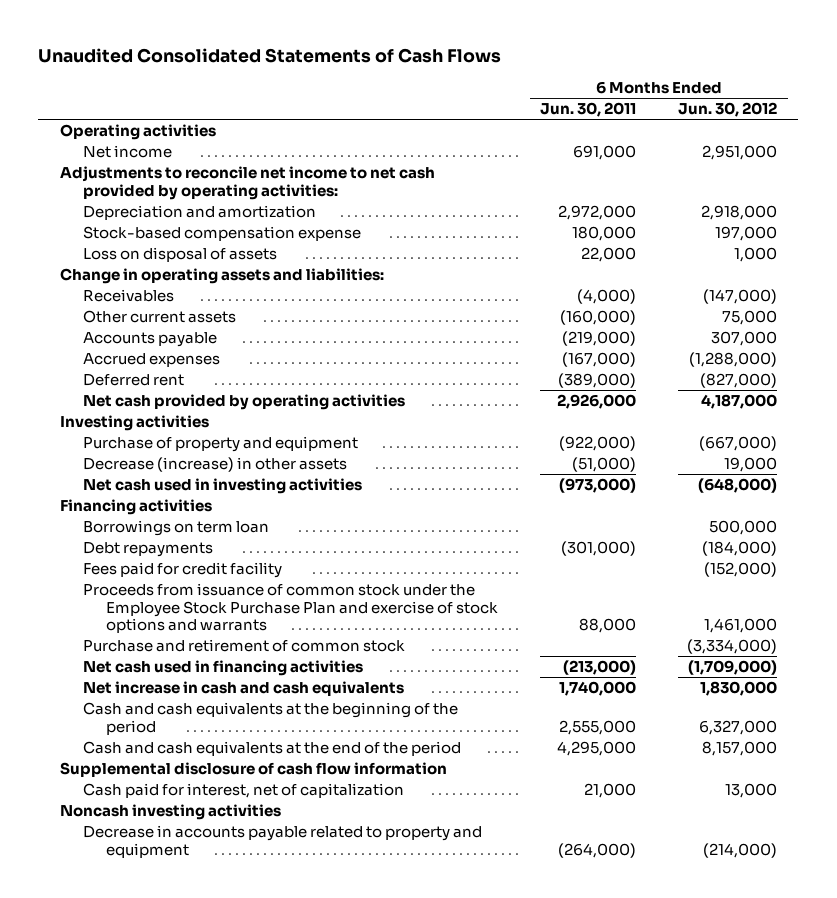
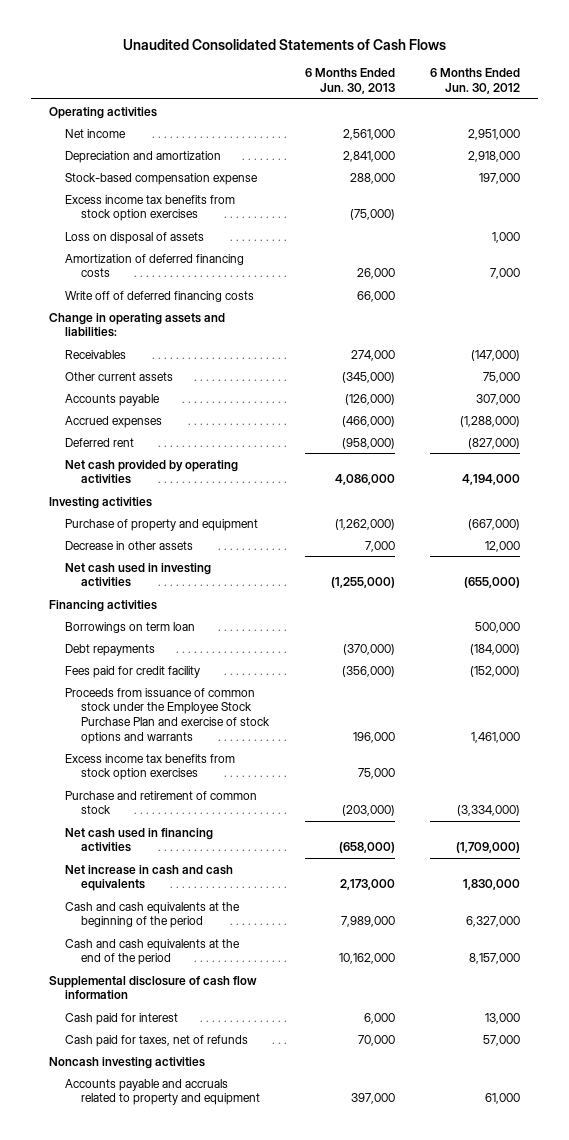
- | 6 Months Ended Jun. 30, 2011 | 6 Months Ended Jun. 30, 2012
+ | 6 Months Ended Jun. 30, 2013 | 6 Months Ended Jun. 30, 2012
- Adjustments to reconcile net income to net cash provided by operating activities:
+ Excess income tax benefits from stock option exercises | (75,000) |
+ Amortization of deferred financing costs | 26,000 | 7,000
+ Write off of deferred financing costs | 66,000 |
- Net cash provided by operating activities | 2,926,000 | 4,187,000
+ Net cash provided by operating activities | 4,086,000 | 4,194,000
- Decrease (increase) in other assets | (51,000) | 19,000
- Net cash used in investing activities | (973,000) | (648,000)
+ Decrease in other assets | 7,000 | 12,000
+ Net cash used in investing activities | (1,255,000) | (655,000)
+ Excess income tax benefits from stock option exercises | 75,000 |
- Cash paid for interest, net of capitalization | 21,000 | 13,000
+ Cash paid for interest | 6,000 | 13,000
+ Cash paid for taxes, net of refunds | 70,000 | 57,000
- Decrease in accounts payable related to property and equipment | (264,000) | (214,000)
+ Accounts payable and accruals related to property and equipment | 397,000 | 61,000

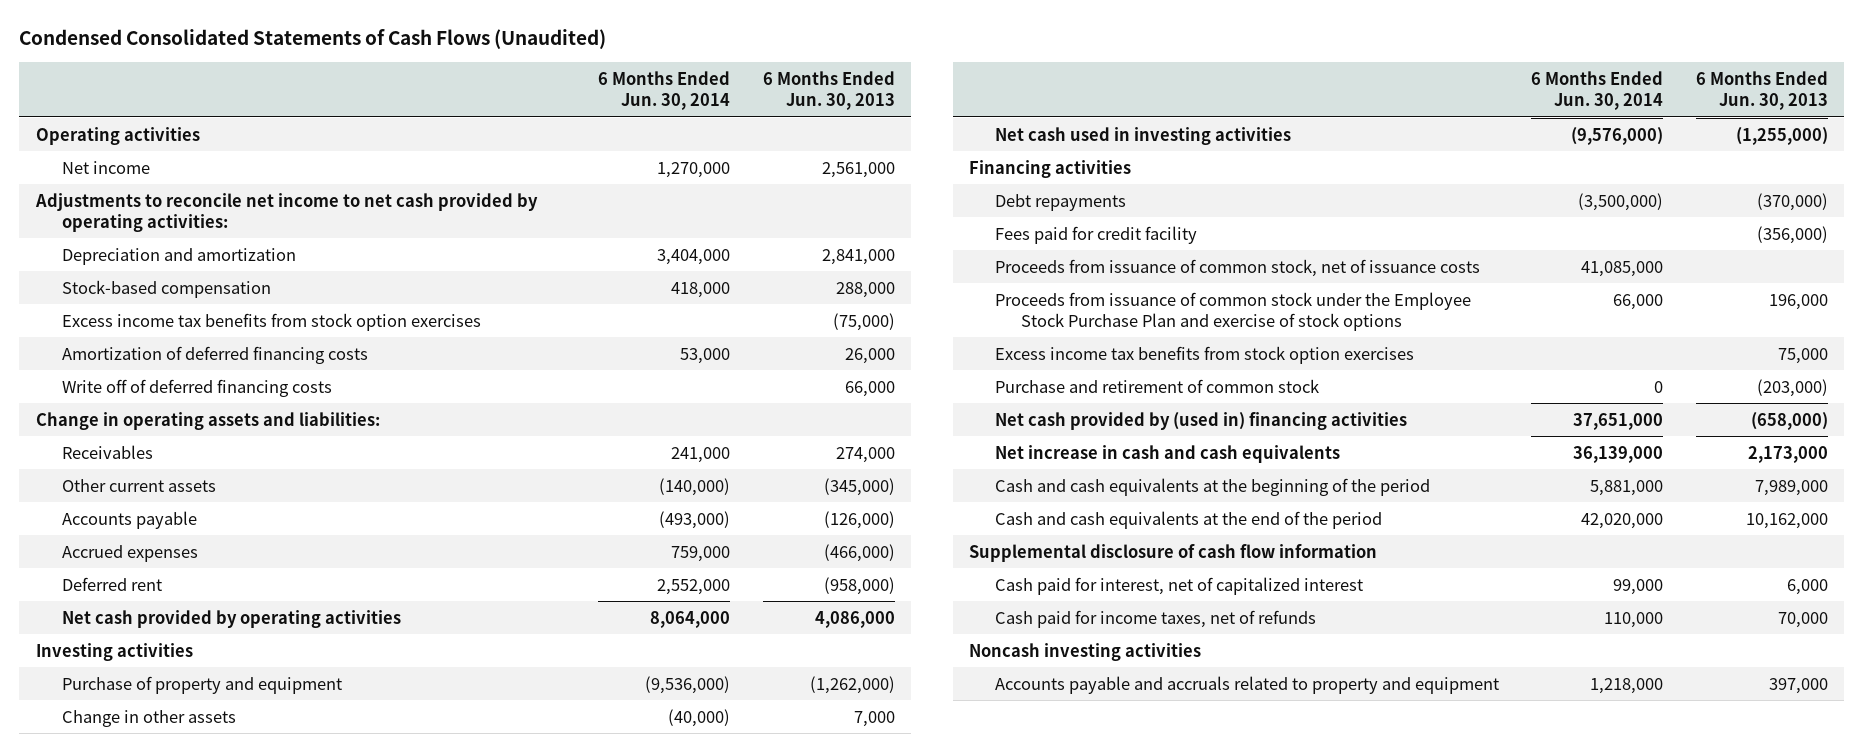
- Unaudited Consolidated Statements of Cash Flows
+ Condensed Consolidated Statements of Cash Flows (Unaudited)
- | 6 Months Ended Jun. 30, 2013 | 6 Months Ended Jun. 30, 2012
+ | 6 Months Ended Jun. 30, 2014 | 6 Months Ended Jun. 30, 2013
+ Adjustments to reconcile net income to net cash provided by operating activities:
- Stock-based compensation expense | 288,000 | 197,000
+ Stock-based compensation | 418,000 | 288,000
- Loss on disposal of assets | | 1,000
- Decrease in other assets | 7,000 | 12,000
+ Change in other assets | (40,000) | 7,000
- Borrowings on term loan | | 500,000
- Proceeds from issuance of common stock under the Employee Stock Purchase Plan and exercise of stock options and warrants | 196,000 | 1,461,000
+ Proceeds from issuance of common stock, net of issuance costs | 41,085,000 |
+ Proceeds from issuance of common stock under the Employee Stock Purchase Plan and exercise of stock options | 66,000 | 196,000
- Net cash used in financing activities | (658,000) | (1,709,000)
+ Net cash provided by (used in) financing activities | 37,651,000 | (658,000)
- Cash paid for interest | 6,000 | 13,000
- Cash paid for taxes, net of refunds | 70,000 | 57,000
+ Cash paid for interest, net of capitalized interest | 99,000 | 6,000
+ Cash paid for income taxes, net of refunds | 110,000 | 70,000

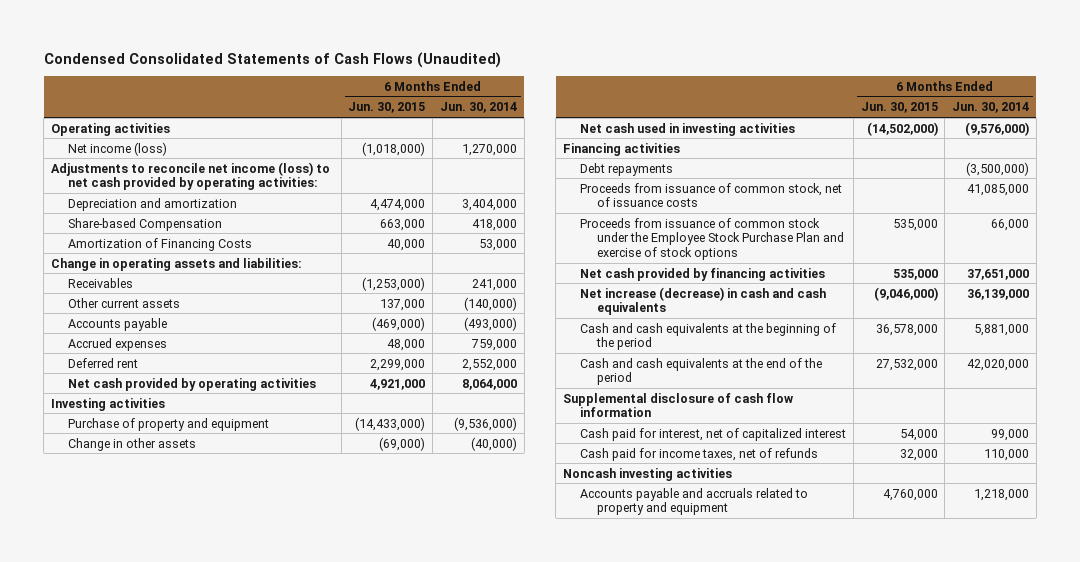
- | 6 Months Ended Jun. 30, 2014 | 6 Months Ended Jun. 30, 2013
+ | 6 Months Ended Jun. 30, 2015 | 6 Months Ended Jun. 30, 2014
- Net income | 1,270,000 | 2,561,000
- Adjustments to reconcile net income to net cash provided by operating activities:
+ Net income (loss) | (1,018,000) | 1,270,000
+ Adjustments to reconcile net income (loss) to net cash provided by operating activities:
- Stock-based compensation | 418,000 | 288,000
- Excess income tax benefits from stock option exercises | | (75,000)
- Amortization of deferred financing costs | 53,000 | 26,000
- Write off of deferred financing costs | | 66,000
+ Share-based Compensation | 663,000 | 418,000
+ Amortization of Financing Costs | 40,000 | 53,000
- Fees paid for credit facility | | (356,000)
- Excess income tax benefits from stock option exercises | | 75,000
- Purchase and retirement of common stock | 0 | (203,000)
- Net cash provided by (used in) financing activities | 37,651,000 | (658,000)
- Net increase in cash and cash equivalents | 36,139,000 | 2,173,000
+ Net cash provided by financing activities | 535,000 | 37,651,000
+ Net increase (decrease) in cash and cash equivalents | (9,046,000) | 36,139,000

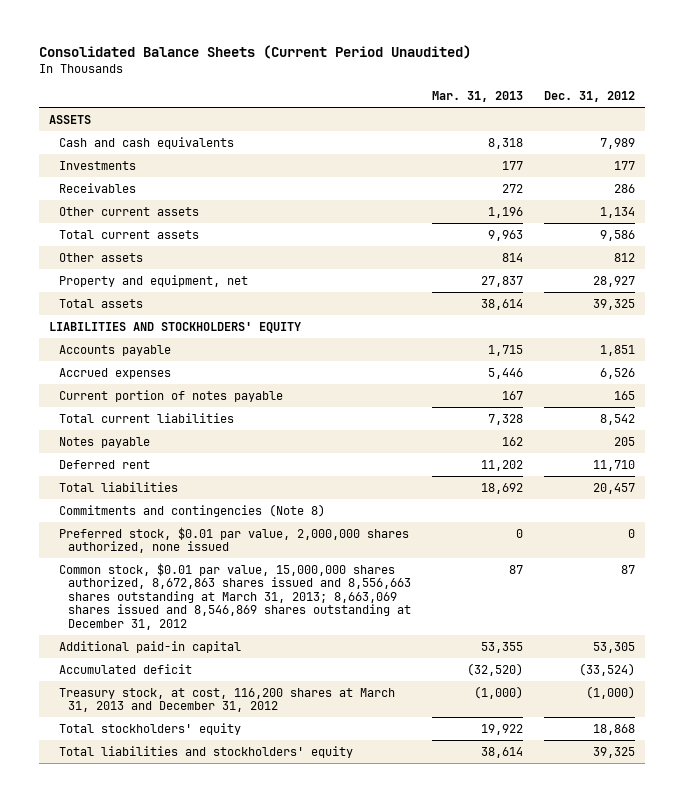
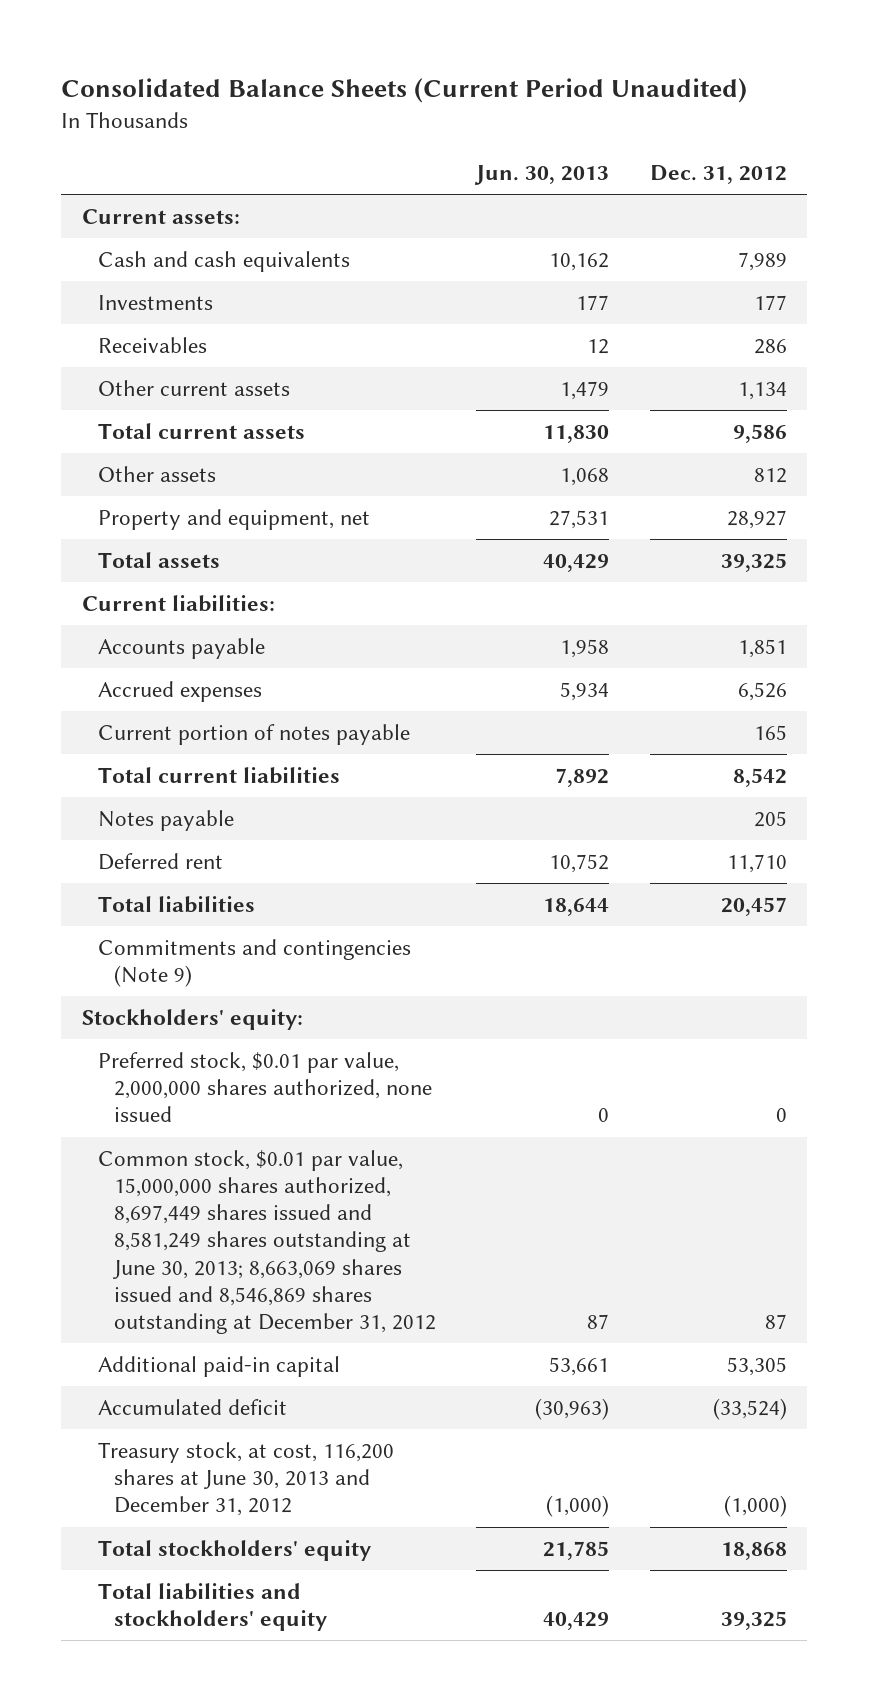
- | Mar. 31, 2013 | Dec. 31, 2012
+ | Jun. 30, 2013 | Dec. 31, 2012
- ASSETS
+ Current assets:
- LIABILITIES AND STOCKHOLDERS' EQUITY
+ Current liabilities:
- Commitments and contingencies (Note 8)
+ Commitments and contingencies (Note 9)
+ Stockholders' equity:
- Common stock, $0.01 par value, 15,000,000 shares authorized, 8,672,863 shares issued and 8,556,663 shares outstanding at March 31, 2013; 8,663,069 shares issued and 8,546,869 shares outstanding at December 31, 2012 | 87 | 87
+ Common stock, $0.01 par value, 15,000,000 shares authorized, 8,697,449 shares issued and 8,581,249 shares outstanding at June 30, 2013; 8,663,069 shares issued and 8,546,869 shares outstanding at December 31, 2012 | 87 | 87
- Treasury stock, at cost, 116,200 shares at March 31, 2013 and December 31, 2012 | (1,000) | (1,000)
+ Treasury stock, at cost, 116,200 shares at June 30, 2013 and December 31, 2012 | (1,000) | (1,000)

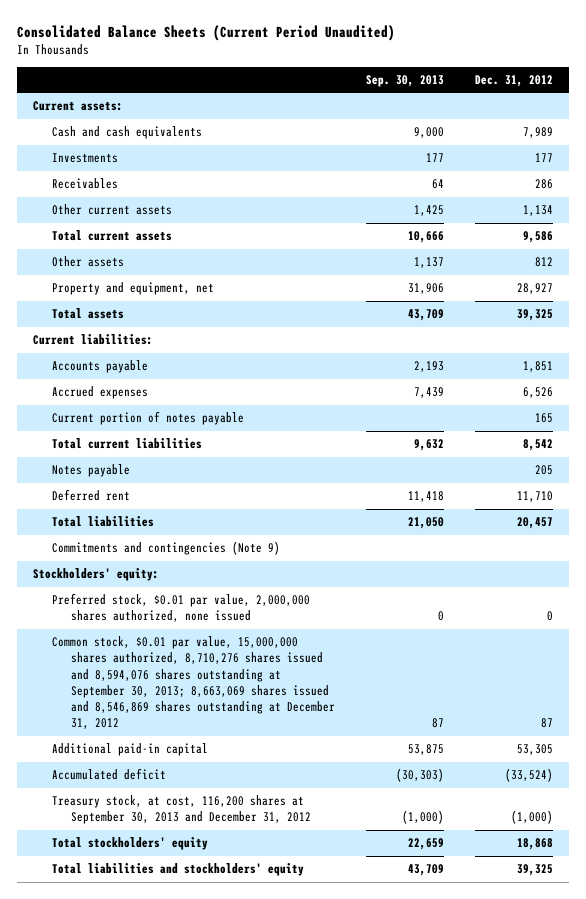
- | Jun. 30, 2013 | Dec. 31, 2012
+ | Sep. 30, 2013 | Dec. 31, 2012
- Common stock, $0.01 par value, 15,000,000 shares authorized, 8,697,449 shares issued and 8,581,249 shares outstanding at June 30, 2013; 8,663,069 shares issued and 8,546,869 shares outstanding at December 31, 2012 | 87 | 87
+ Common stock, $0.01 par value, 15,000,000 shares authorized, 8,710,276 shares issued and 8,594,076 shares outstanding at September 30, 2013; 8,663,069 shares issued and 8,546,869 shares outstanding at December 31, 2012 | 87 | 87
- Treasury stock, at cost, 116,200 shares at June 30, 2013 and December 31, 2012 | (1,000) | (1,000)
+ Treasury stock, at cost, 116,200 shares at September 30, 2013 and December 31, 2012 | (1,000) | (1,000)

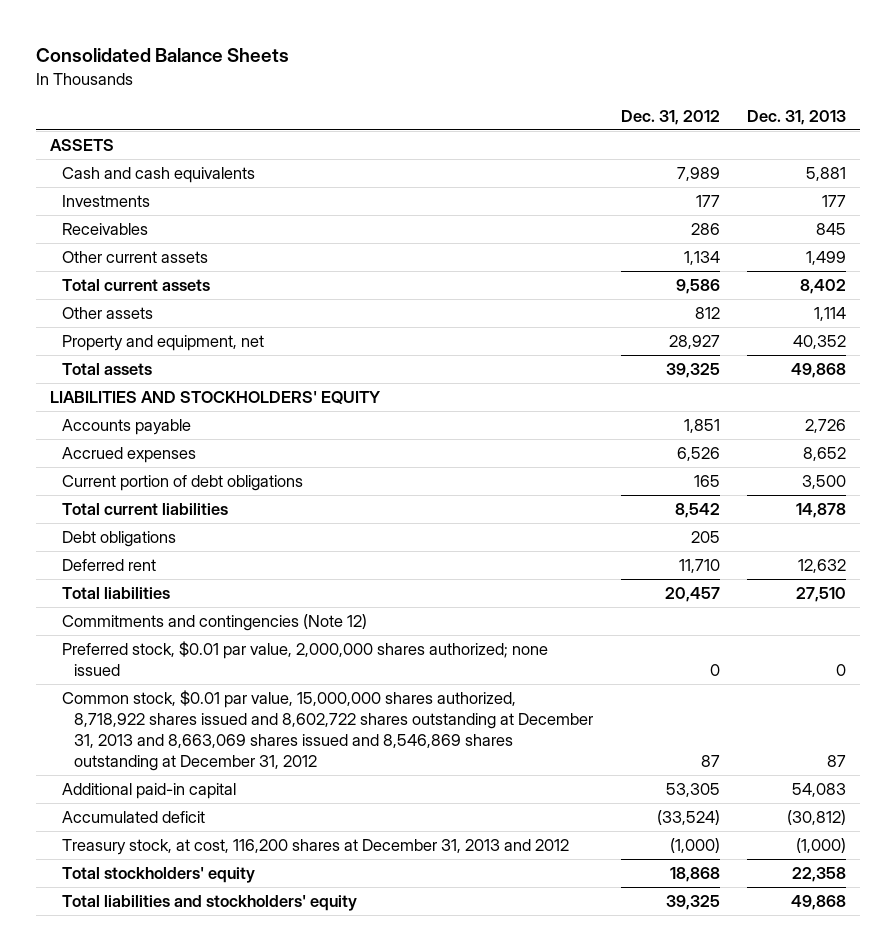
- Consolidated Balance Sheets (Current Period Unaudited)
+ Consolidated Balance Sheets
- | Sep. 30, 2013 | Dec. 31, 2012
+ | Dec. 31, 2012 | Dec. 31, 2013
- Current assets:
+ ASSETS
- Current liabilities:
+ LIABILITIES AND STOCKHOLDERS' EQUITY
- Current portion of notes payable | | 165
+ Current portion of debt obligations | 165 | 3,500
- Notes payable | | 205
+ Debt obligations | 205 |
- Commitments and contingencies (Note 9)
- Stockholders' equity:
- Preferred stock, $0.01 par value, 2,000,000 shares authorized, none issued | 0 | 0
- Common stock, $0.01 par value, 15,000,000 shares authorized, 8,710,276 shares issued and 8,594,076 shares outstanding at September 30, 2013; 8,663,069 shares issued and 8,546,869 shares outstanding at December 31, 2012 | 87 | 87
+ Commitments and contingencies (Note 12)
+ Preferred stock, $0.01 par value, 2,000,000 shares authorized; none issued | 0 | 0
+ Common stock, $0.01 par value, 15,000,000 shares authorized, 8,718,922 shares issued and 8,602,722 shares outstanding at December 31, 2013 and 8,663,069 shares issued and 8,546,869 shares outstanding at December 31, 2012 | 87 | 87
- Treasury stock, at cost, 116,200 shares at September 30, 2013 and December 31, 2012 | (1,000) | (1,000)
+ Treasury stock, at cost, 116,200 shares at December 31, 2013 and 2012 | (1,000) | (1,000)

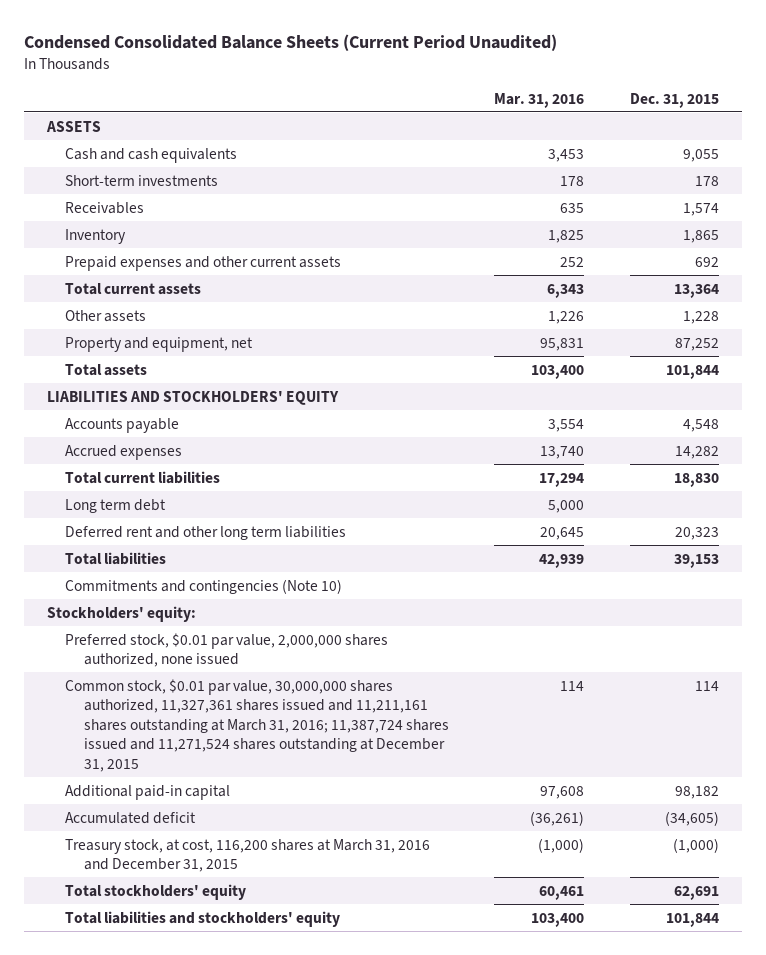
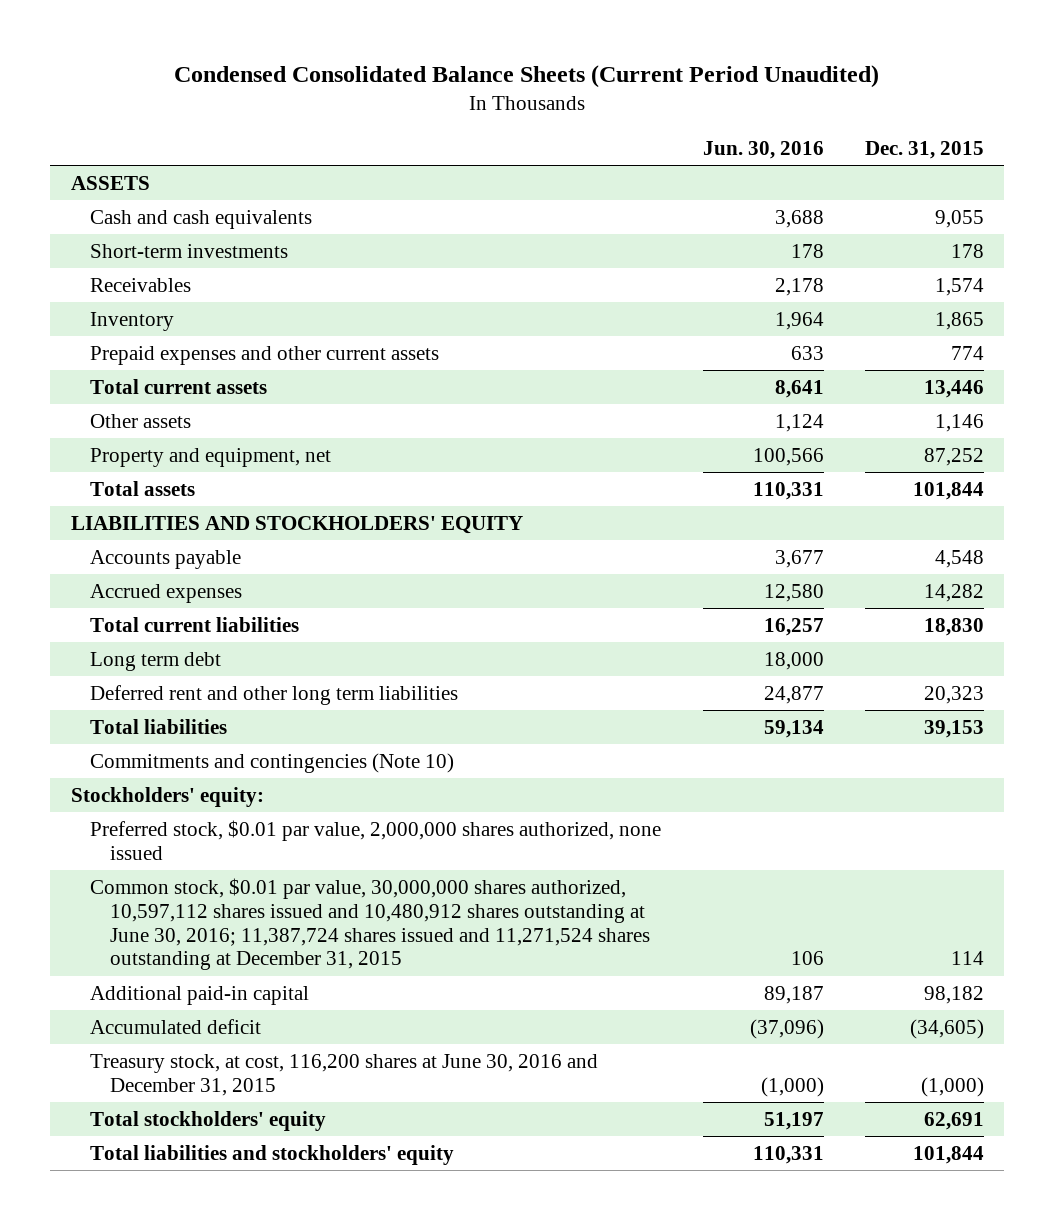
- | Mar. 31, 2016 | Dec. 31, 2015
+ | Jun. 30, 2016 | Dec. 31, 2015
- Prepaid expenses and other current assets | 252 | 692
- Total current assets | 6,343 | 13,364
- Other assets | 1,226 | 1,228
+ Prepaid expenses and other current assets | 633 | 774
+ Total current assets | 8,641 | 13,446
+ Other assets | 1,124 | 1,146
- Common stock, $0.01 par value, 30,000,000 shares authorized, 11,327,361 shares issued and 11,211,161 shares outstanding at March 31, 2016; 11,387,724 shares issued and 11,271,524 shares outstanding at December 31, 2015 | 114 | 114
+ Common stock, $0.01 par value, 30,000,000 shares authorized, 10,597,112 shares issued and 10,480,912 shares outstanding at June 30, 2016; 11,387,724 shares issued and 11,271,524 shares outstanding at December 31, 2015 | 106 | 114
- Treasury stock, at cost, 116,200 shares at March 31, 2016 and December 31, 2015 | (1,000) | (1,000)
+ Treasury stock, at cost, 116,200 shares at June 30, 2016 and December 31, 2015 | (1,000) | (1,000)

